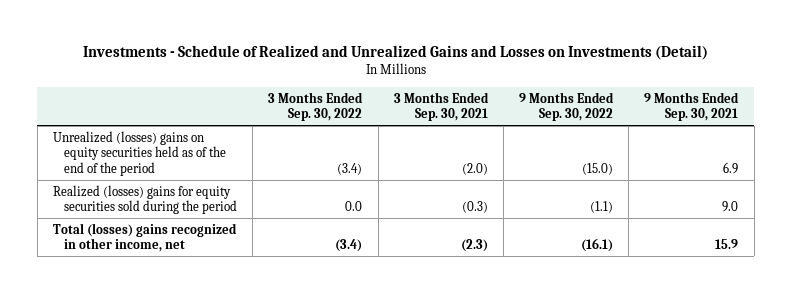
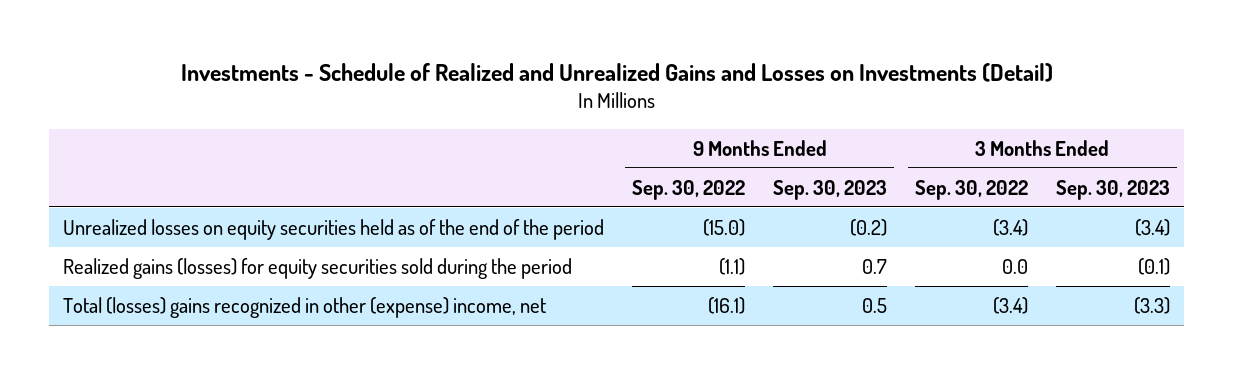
- | 3 Months Ended Sep. 30, 2022 | 3 Months Ended Sep. 30, 2021 | 9 Months Ended Sep. 30, 2022 | 9 Months Ended Sep. 30, 2021
+ | 9 Months Ended Sep. 30, 2022 | 9 Months Ended Sep. 30, 2023 | 3 Months Ended Sep. 30, 2022 | 3 Months Ended Sep. 30, 2023
- Unrealized (losses) gains on equity securities held as of the end of the period | (3.4) | (2.0) | (15.0) | 6.9
- Realized (losses) gains for equity securities sold during the period | 0.0 | (0.3) | (1.1) | 9.0
- Total (losses) gains recognized in other income, net | (3.4) | (2.3) | (16.1) | 15.9
+ Unrealized losses on equity securities held as of the end of the period | (15.0) | (0.2) | (3.4) | (3.4)
+ Realized gains (losses) for equity securities sold during the period | (1.1) | 0.7 | 0.0 | (0.1)
+ Total (losses) gains recognized in other (expense) income, net | (16.1) | 0.5 | (3.4) | (3.3)

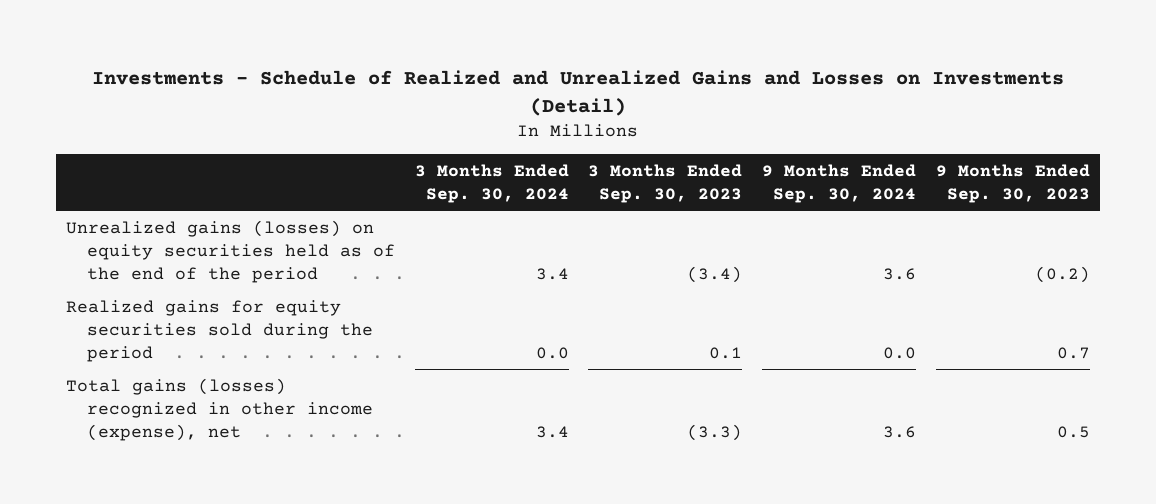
- | 9 Months Ended Sep. 30, 2022 | 9 Months Ended Sep. 30, 2023 | 3 Months Ended Sep. 30, 2022 | 3 Months Ended Sep. 30, 2023
+ | 3 Months Ended Sep. 30, 2024 | 3 Months Ended Sep. 30, 2023 | 9 Months Ended Sep. 30, 2024 | 9 Months Ended Sep. 30, 2023
- Unrealized losses on equity securities held as of the end of the period | (15.0) | (0.2) | (3.4) | (3.4)
- Realized gains (losses) for equity securities sold during the period | (1.1) | 0.7 | 0.0 | (0.1)
- Total (losses) gains recognized in other (expense) income, net | (16.1) | 0.5 | (3.4) | (3.3)
+ Unrealized gains (losses) on equity securities held as of the end of the period | 3.4 | (3.4) | 3.6 | (0.2)
+ Realized gains for equity securities sold during the period | 0.0 | 0.1 | 0.0 | 0.7
+ Total gains (losses) recognized in other income (expense), net | 3.4 | (3.3) | 3.6 | 0.5

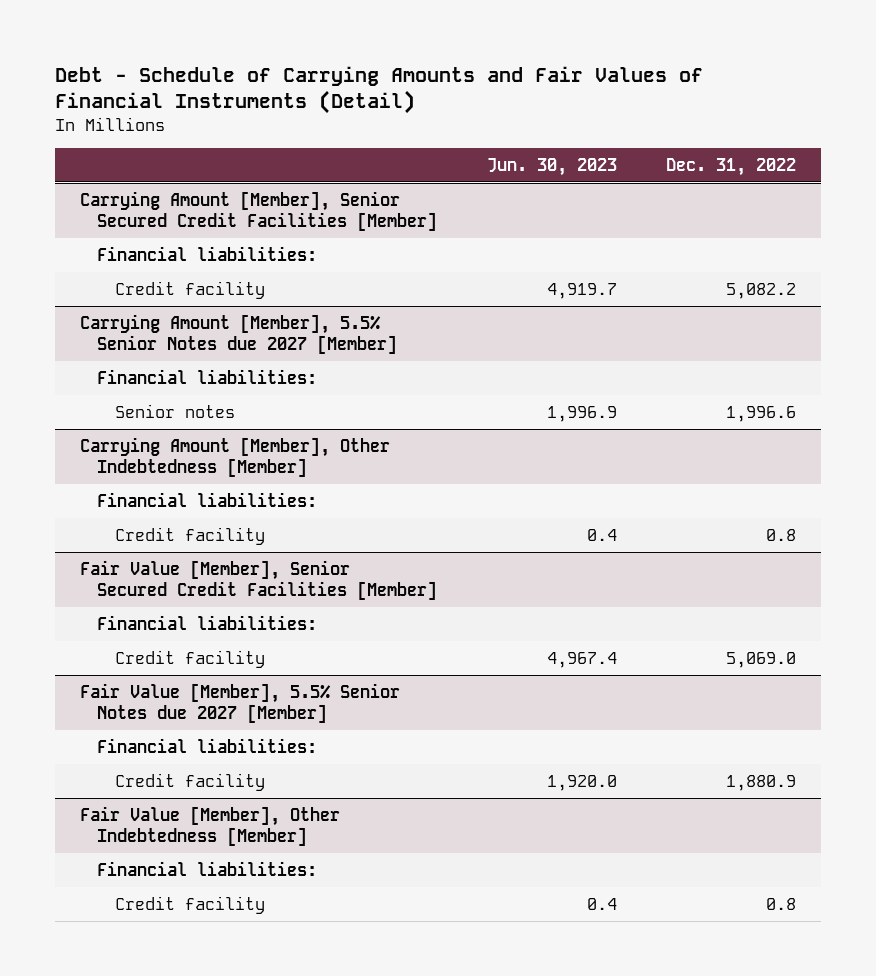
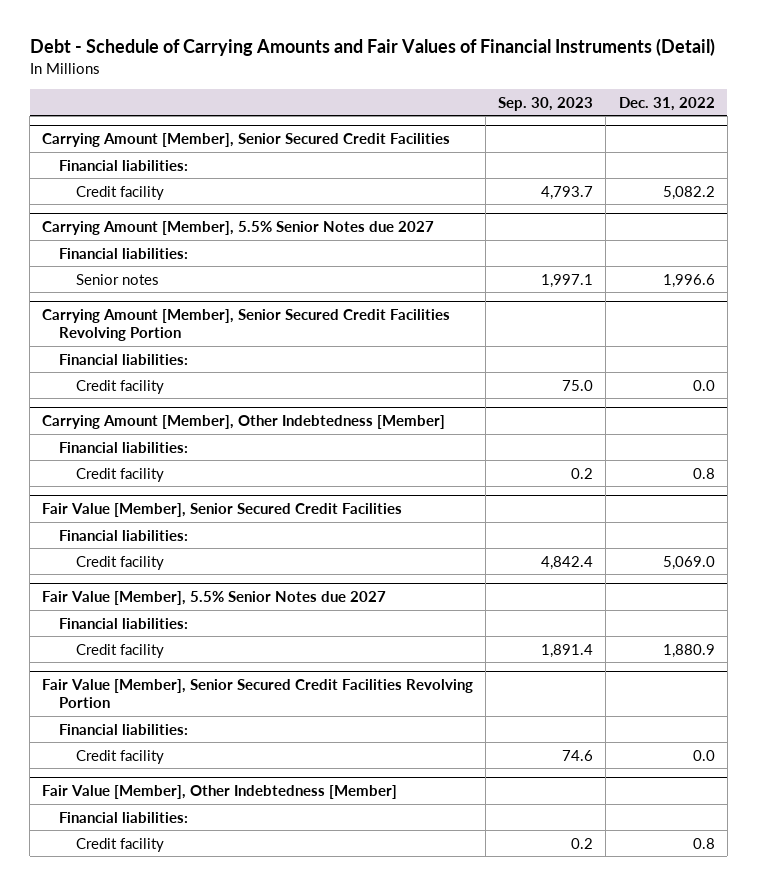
- | Jun. 30, 2023 | Dec. 31, 2022
+ | Sep. 30, 2023 | Dec. 31, 2022
- Carrying Amount [Member], Senior Secured Credit Facilities [Member]
+ Carrying Amount [Member], Senior Secured Credit Facilities
- Carrying Amount [Member], 5.5% Senior Notes due 2027 [Member]
+ Carrying Amount [Member], 5.5% Senior Notes due 2027
+ Carrying Amount [Member], Senior Secured Credit Facilities Revolving Portion
+ Financial liabilities:
+ Credit facility | 75.0 | 0.0
- Fair Value [Member], Senior Secured Credit Facilities [Member]
+ Fair Value [Member], Senior Secured Credit Facilities
- Fair Value [Member], 5.5% Senior Notes due 2027 [Member]
+ Fair Value [Member], 5.5% Senior Notes due 2027
+ Fair Value [Member], Senior Secured Credit Facilities Revolving Portion
+ Financial liabilities:
+ Credit facility | 74.6 | 0.0

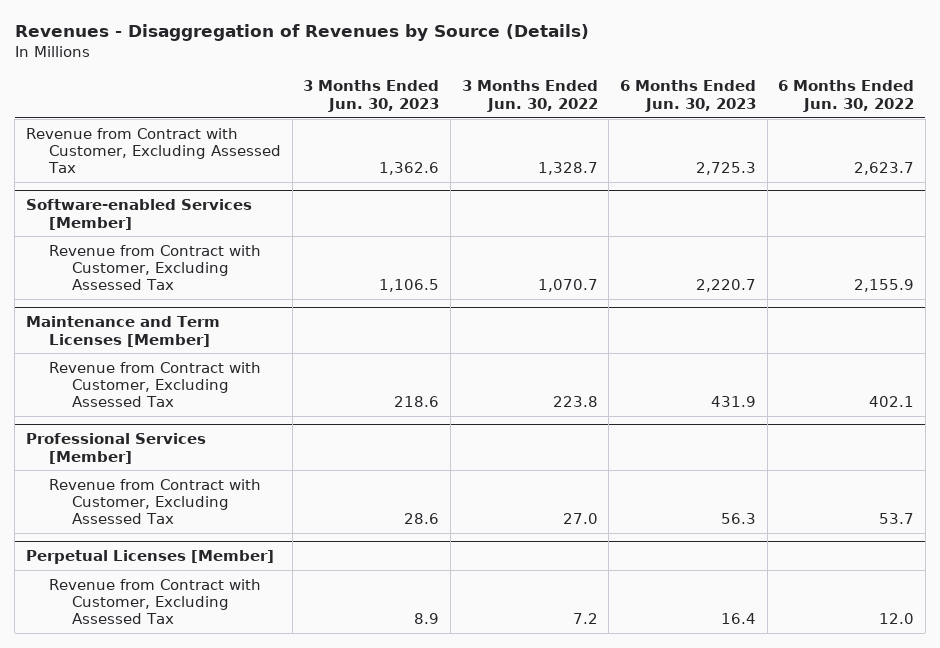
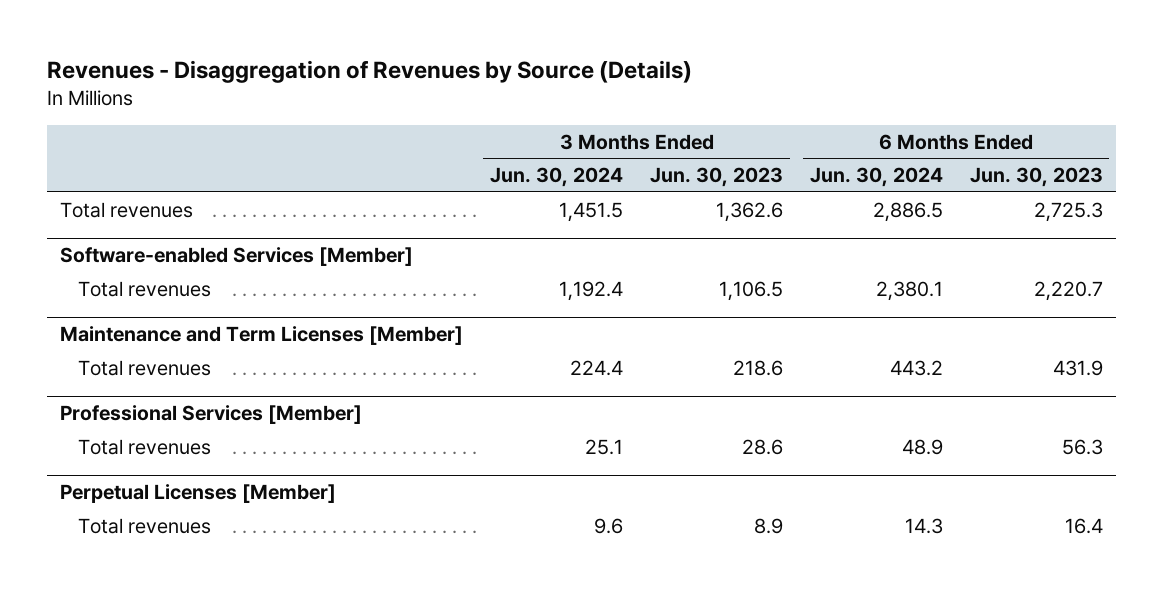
- | 3 Months Ended Jun. 30, 2023 | 3 Months Ended Jun. 30, 2022 | 6 Months Ended Jun. 30, 2023 | 6 Months Ended Jun. 30, 2022
+ | 3 Months Ended Jun. 30, 2024 | 3 Months Ended Jun. 30, 2023 | 6 Months Ended Jun. 30, 2024 | 6 Months Ended Jun. 30, 2023
- Revenue from Contract with Customer, Excluding Assessed Tax | 1,362.6 | 1,328.7 | 2,725.3 | 2,623.7
+ Total revenues | 1,451.5 | 1,362.6 | 2,886.5 | 2,725.3
@ Software-enabled Services [Member]
- Revenue from Contract with Customer, Excluding Assessed Tax | 1,106.5 | 1,070.7 | 2,220.7 | 2,155.9
+ Total revenues | 1,192.4 | 1,106.5 | 2,380.1 | 2,220.7
@ Maintenance and Term Licenses [Member]
- Revenue from Contract with Customer, Excluding Assessed Tax | 218.6 | 223.8 | 431.9 | 402.1
+ Total revenues | 224.4 | 218.6 | 443.2 | 431.9
@ Professional Services [Member]
- Revenue from Contract with Customer, Excluding Assessed Tax | 28.6 | 27.0 | 56.3 | 53.7
+ Total revenues | 25.1 | 28.6 | 48.9 | 56.3
@ Perpetual Licenses [Member]
- Revenue from Contract with Customer, Excluding Assessed Tax | 8.9 | 7.2 | 16.4 | 12.0
+ Total revenues | 9.6 | 8.9 | 14.3 | 16.4

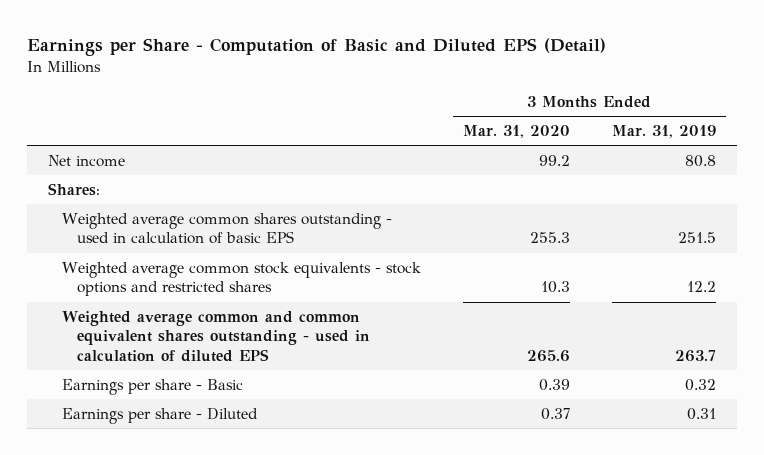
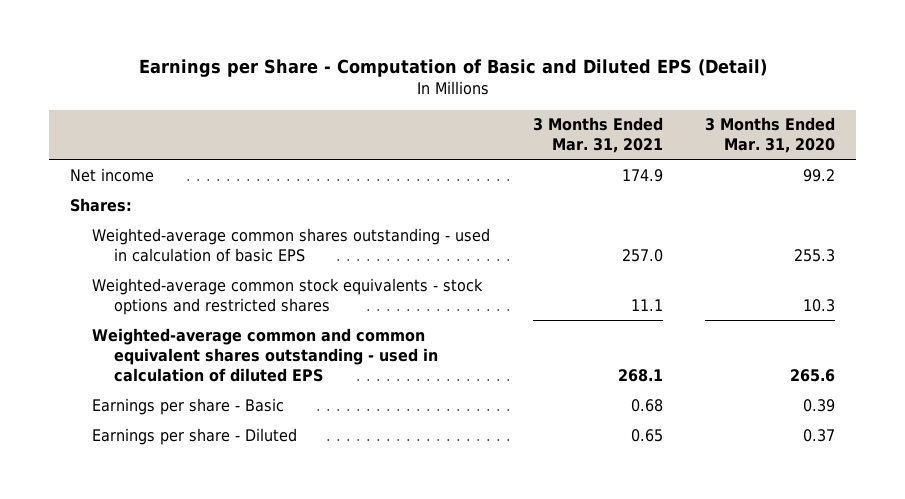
- | 3 Months Ended Mar. 31, 2020 | 3 Months Ended Mar. 31, 2019
+ | 3 Months Ended Mar. 31, 2021 | 3 Months Ended Mar. 31, 2020
- Weighted average common shares outstanding - used in calculation of basic EPS | 255.3 | 251.5
- Weighted average common stock equivalents - stock options and restricted shares | 10.3 | 12.2
- Weighted average common and common equivalent shares outstanding - used in calculation of diluted EPS | 265.6 | 263.7
+ Weighted-average common shares outstanding - used in calculation of basic EPS | 257.0 | 255.3
+ Weighted-average common stock equivalents - stock options and restricted shares | 11.1 | 10.3
+ Weighted-average common and common equivalent shares outstanding - used in calculation of diluted EPS | 268.1 | 265.6

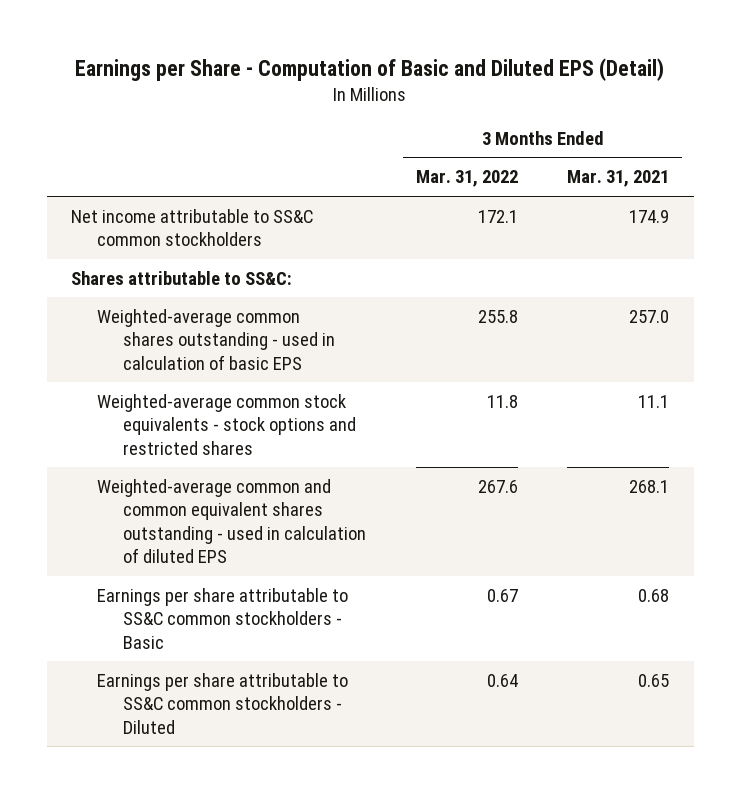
- | 3 Months Ended Mar. 31, 2021 | 3 Months Ended Mar. 31, 2020
+ | 3 Months Ended Mar. 31, 2022 | 3 Months Ended Mar. 31, 2021
- Net income | 174.9 | 99.2
- Shares:
+ Net income attributable to SS&C common stockholders | 172.1 | 174.9
+ Shares attributable to SS&C:
- Earnings per share - Basic | 0.68 | 0.39
- Earnings per share - Diluted | 0.65 | 0.37
+ Earnings per share attributable to SS&C common stockholders - Basic | 0.67 | 0.68
+ Earnings per share attributable to SS&C common stockholders - Diluted | 0.64 | 0.65

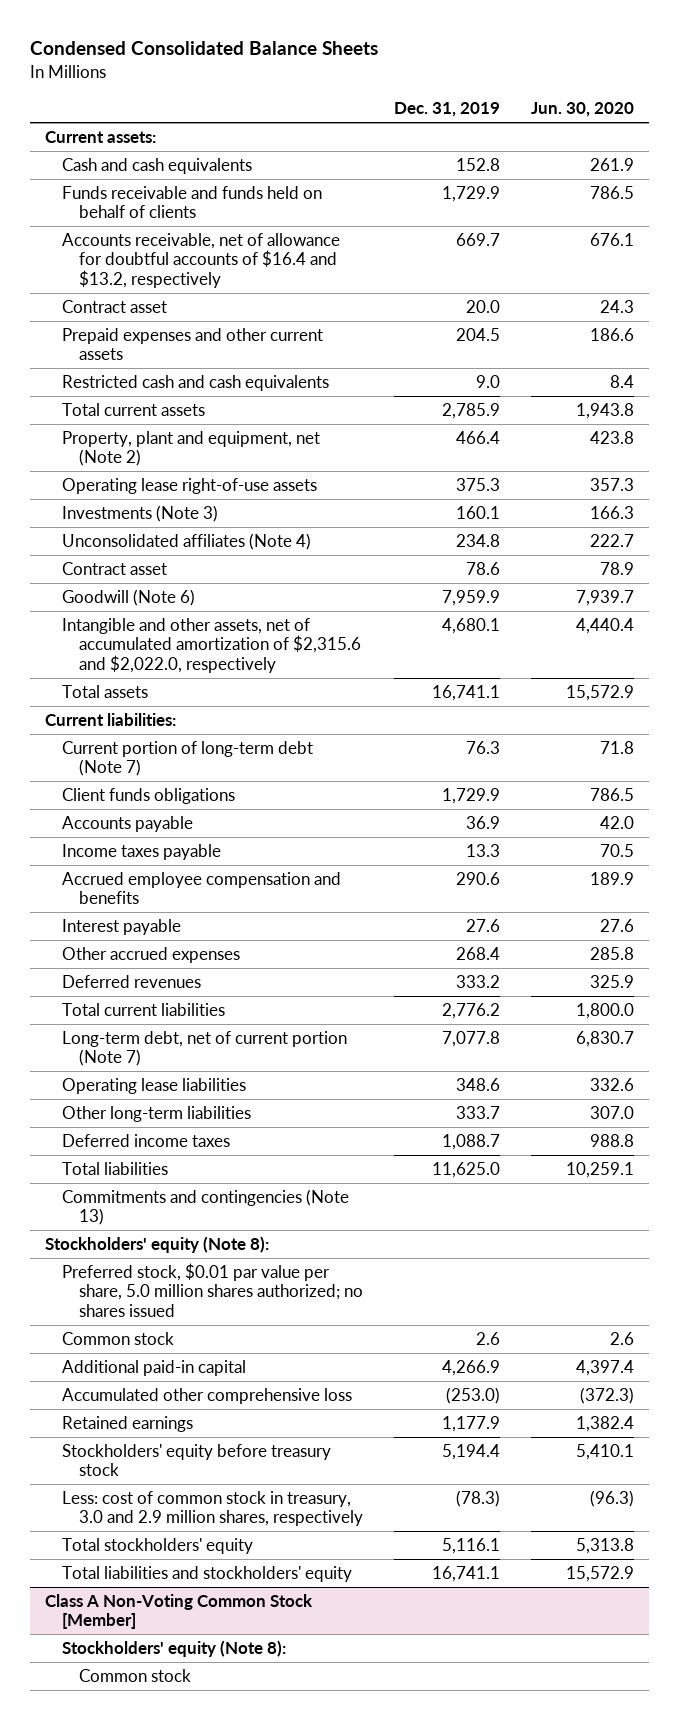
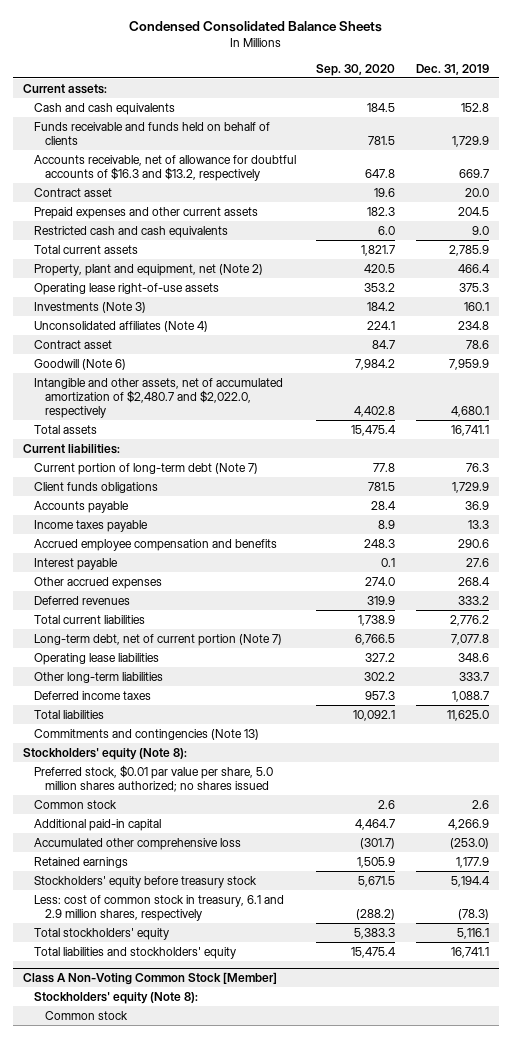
- | Dec. 31, 2019 | Jun. 30, 2020
+ | Sep. 30, 2020 | Dec. 31, 2019
- Accounts receivable, net of allowance for doubtful accounts of $16.4 and $13.2, respectively | 669.7 | 676.1
+ Accounts receivable, net of allowance for doubtful accounts of $16.3 and $13.2, respectively | 647.8 | 669.7
- Intangible and other assets, net of accumulated amortization of $2,315.6 and $2,022.0, respectively | 4,680.1 | 4,440.4
+ Intangible and other assets, net of accumulated amortization of $2,480.7 and $2,022.0, respectively | 4,402.8 | 4,680.1
- Less: cost of common stock in treasury, 3.0 and 2.9 million shares, respectively | (78.3) | (96.3)
+ Less: cost of common stock in treasury, 6.1 and 2.9 million shares, respectively | (288.2) | (78.3)

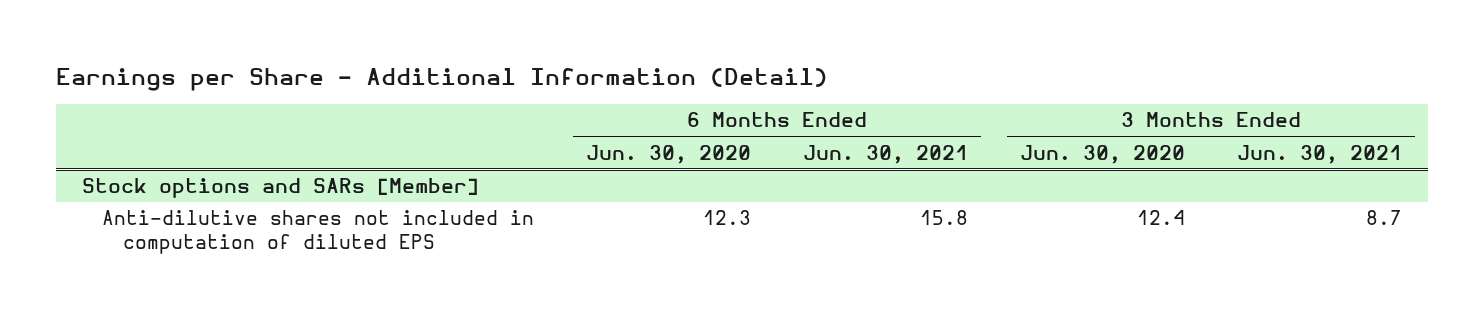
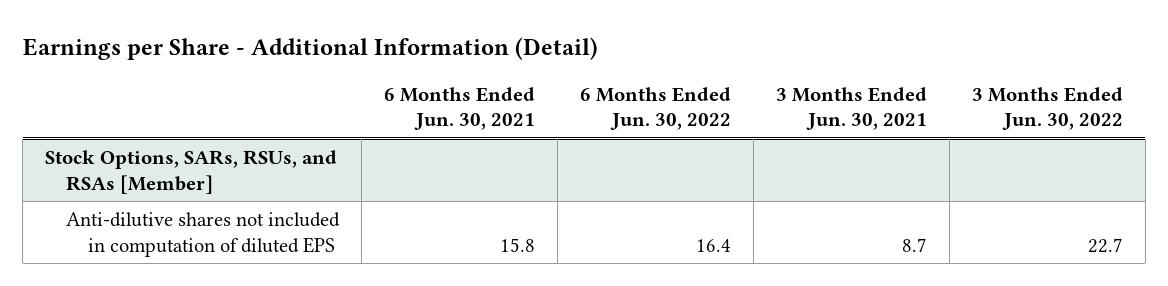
- | 6 Months Ended Jun. 30, 2020 | 6 Months Ended Jun. 30, 2021 | 3 Months Ended Jun. 30, 2020 | 3 Months Ended Jun. 30, 2021
+ | 6 Months Ended Jun. 30, 2021 | 6 Months Ended Jun. 30, 2022 | 3 Months Ended Jun. 30, 2021 | 3 Months Ended Jun. 30, 2022
- Stock options and SARs [Member]
+ Stock Options, SARs, RSUs, and RSAs [Member]

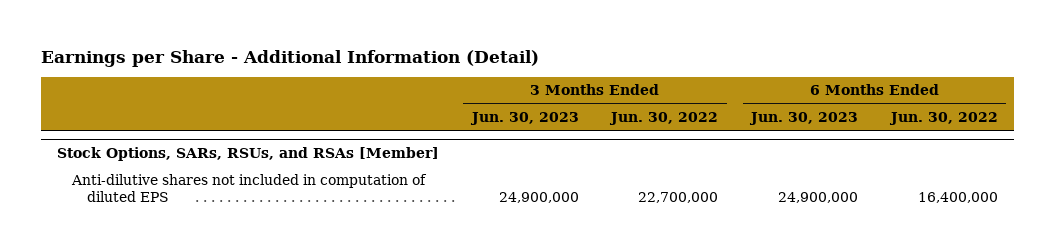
- | 6 Months Ended Jun. 30, 2021 | 6 Months Ended Jun. 30, 2022 | 3 Months Ended Jun. 30, 2021 | 3 Months Ended Jun. 30, 2022
+ | 3 Months Ended Jun. 30, 2023 | 3 Months Ended Jun. 30, 2022 | 6 Months Ended Jun. 30, 2023 | 6 Months Ended Jun. 30, 2022
@ Stock Options, SARs, RSUs, and RSAs [Member]
- Anti-dilutive shares not included in computation of diluted EPS | 15.8 | 16.4 | 8.7 | 22.7
+ Anti-dilutive shares not included in computation of diluted EPS | 24,900,000 | 22,700,000 | 24,900,000 | 16,400,000

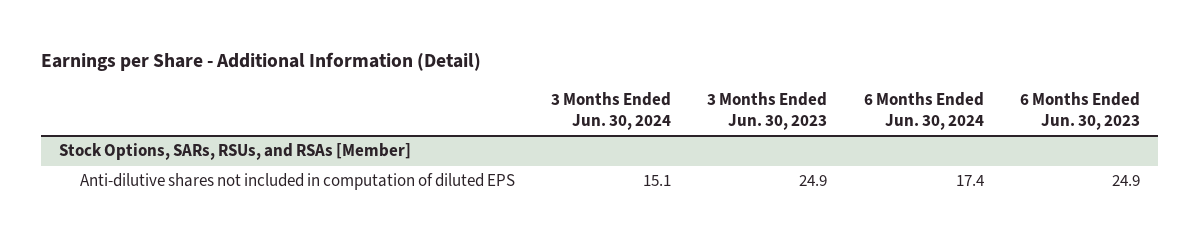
- | 3 Months Ended Jun. 30, 2023 | 3 Months Ended Jun. 30, 2022 | 6 Months Ended Jun. 30, 2023 | 6 Months Ended Jun. 30, 2022
+ | 3 Months Ended Jun. 30, 2024 | 3 Months Ended Jun. 30, 2023 | 6 Months Ended Jun. 30, 2024 | 6 Months Ended Jun. 30, 2023
@ Stock Options, SARs, RSUs, and RSAs [Member]
- Anti-dilutive shares not included in computation of diluted EPS | 24,900,000 | 22,700,000 | 24,900,000 | 16,400,000
+ Anti-dilutive shares not included in computation of diluted EPS | 15.1 | 24.9 | 17.4 | 24.9

